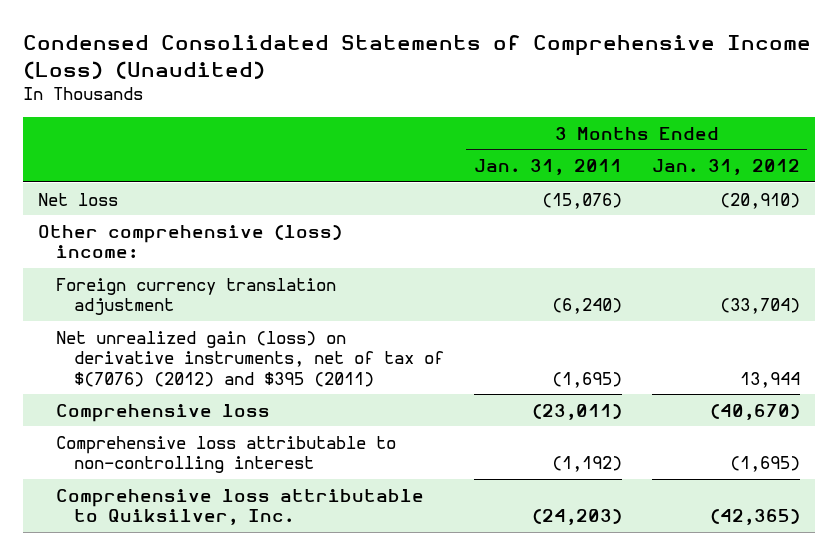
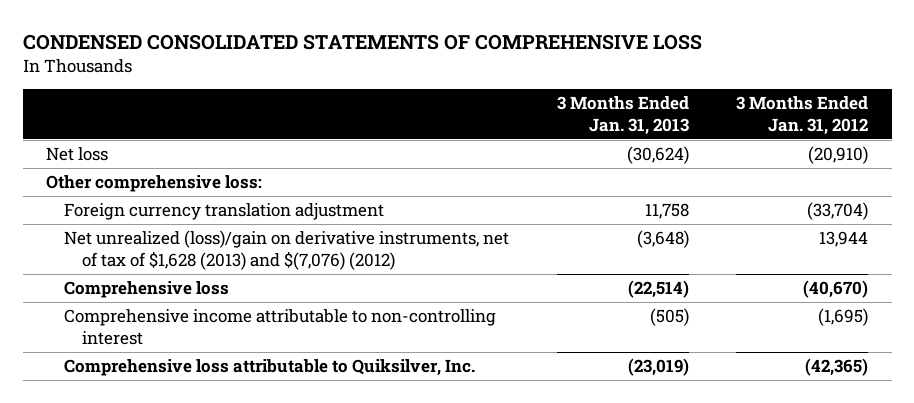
- Condensed Consolidated Statements of Comprehensive Income (Loss) (Unaudited)
+ CONDENSED CONSOLIDATED STATEMENTS OF COMPREHENSIVE LOSS
- | 3 Months Ended Jan. 31, 2011 | 3 Months Ended Jan. 31, 2012
+ | 3 Months Ended Jan. 31, 2013 | 3 Months Ended Jan. 31, 2012
- Other comprehensive (loss) income:
+ Other comprehensive loss:
- Net unrealized gain (loss) on derivative instruments, net of tax of $(7076) (2012) and $395 (2011) | (1,695) | 13,944
+ Net unrealized (loss)/gain on derivative instruments, net of tax of $1,628 (2013) and $(7,076) (2012) | (3,648) | 13,944
- Comprehensive loss attributable to non-controlling interest | (1,192) | (1,695)
+ Comprehensive income attributable to non-controlling interest | (505) | (1,695)

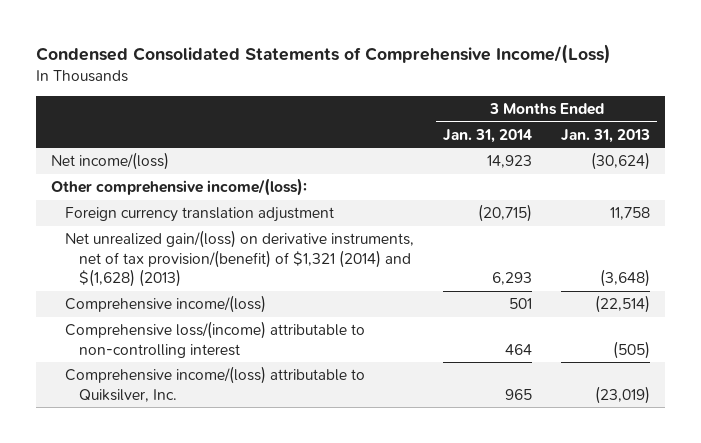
- CONDENSED CONSOLIDATED STATEMENTS OF COMPREHENSIVE LOSS
+ Condensed Consolidated Statements of Comprehensive Income/(Loss)
- | 3 Months Ended Jan. 31, 2013 | 3 Months Ended Jan. 31, 2012
+ | 3 Months Ended Jan. 31, 2014 | 3 Months Ended Jan. 31, 2013
- Net loss | (30,624) | (20,910)
- Other comprehensive loss:
+ Net income/(loss) | 14,923 | (30,624)
+ Other comprehensive income/(loss):
- Net unrealized (loss)/gain on derivative instruments, net of tax of $1,628 (2013) and $(7,076) (2012) | (3,648) | 13,944
- Comprehensive loss | (22,514) | (40,670)
- Comprehensive income attributable to non-controlling interest | (505) | (1,695)
- Comprehensive loss attributable to Quiksilver, Inc. | (23,019) | (42,365)
+ Net unrealized gain/(loss) on derivative instruments, net of tax provision/(benefit) of $1,321 (2014) and $(1,628) (2013) | 6,293 | (3,648)
+ Comprehensive income/(loss) | 501 | (22,514)
+ Comprehensive loss/(income) attributable to non-controlling interest | 464 | (505)
+ Comprehensive income/(loss) attributable to Quiksilver, Inc. | 965 | (23,019)

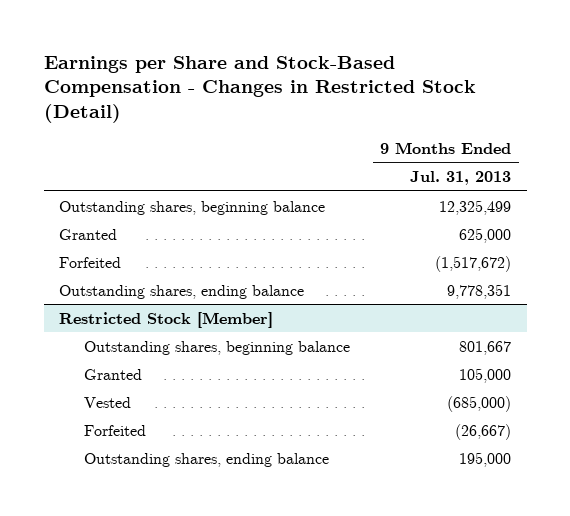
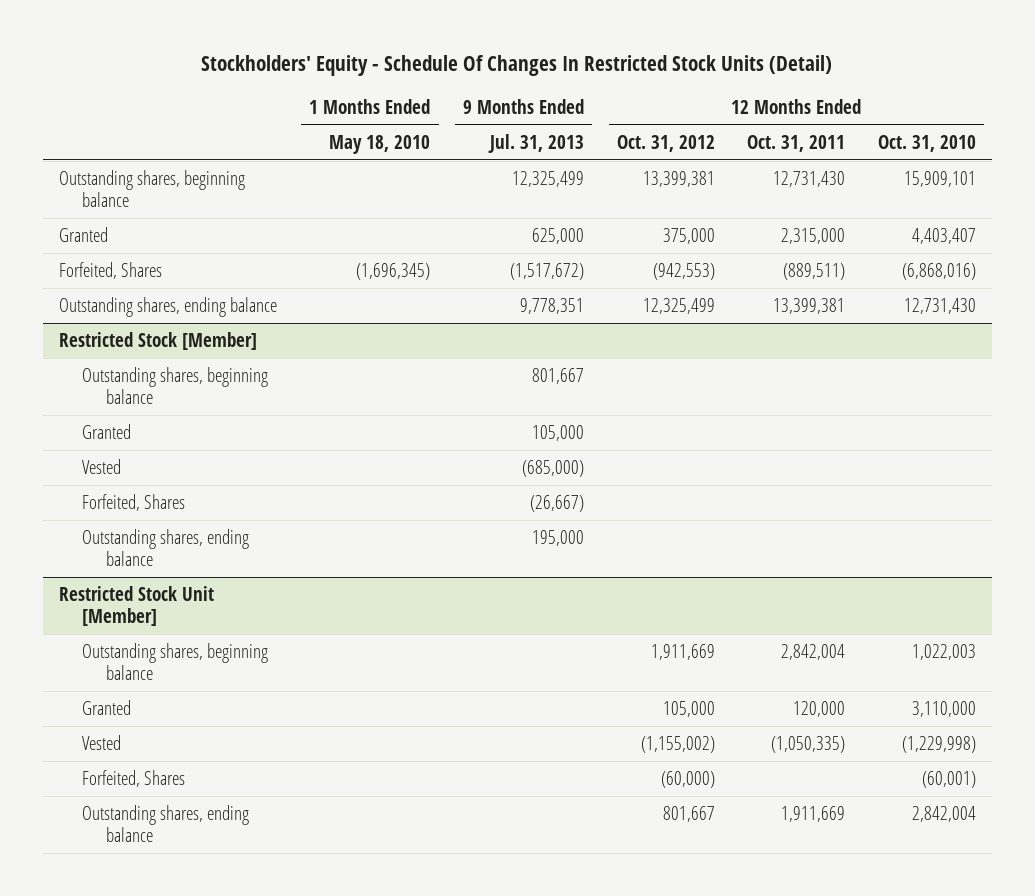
- Earnings per Share and Stock-Based Compensation - Changes in Restricted Stock (Detail)
+ Stockholders' Equity - Schedule Of Changes In Restricted Stock Units (Detail)
- | 9 Months Ended Jul. 31, 2013
+ | 1 Months Ended May 18, 2010 | 9 Months Ended Jul. 31, 2013 | 12 Months Ended Oct. 31, 2012 | 12 Months Ended Oct. 31, 2011 | 12 Months Ended Oct. 31, 2010
- Forfeited | (1,517,672)
+ Forfeited, Shares | (1,696,345) | (1,517,672) | (942,553) | (889,511) | (6,868,016)
@ Restricted Stock [Member]
- Forfeited | (26,667)
+ Forfeited, Shares | | (26,667) | | |
+ Restricted Stock Unit [Member]
+ Outstanding shares, beginning balance | | | 1,911,669 | 2,842,004 | 1,022,003
+ Granted | | | 105,000 | 120,000 | 3,110,000
+ Vested | | | (1,155,002) | (1,050,335) | (1,229,998)
+ Forfeited, Shares | | | (60,000) | | (60,001)
+ Outstanding shares, ending balance | | | 801,667 | 1,911,669 | 2,842,004

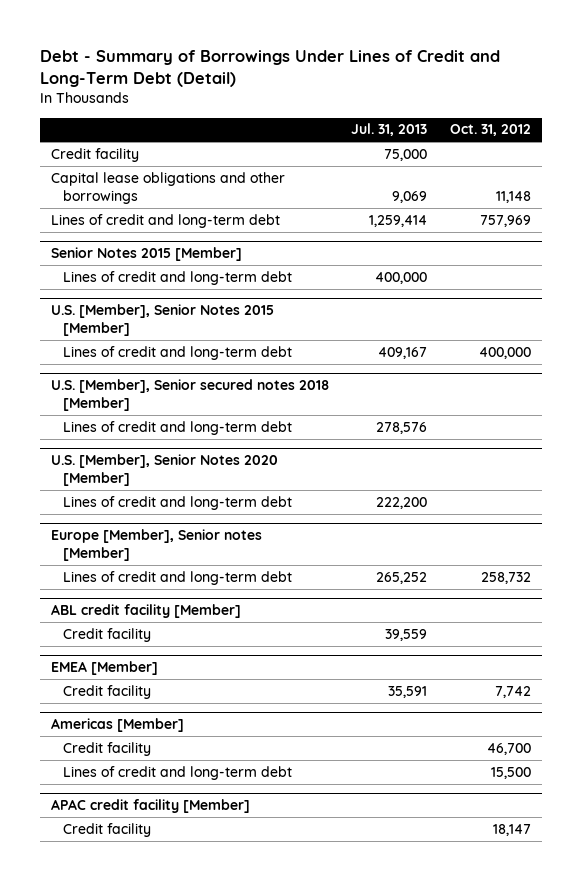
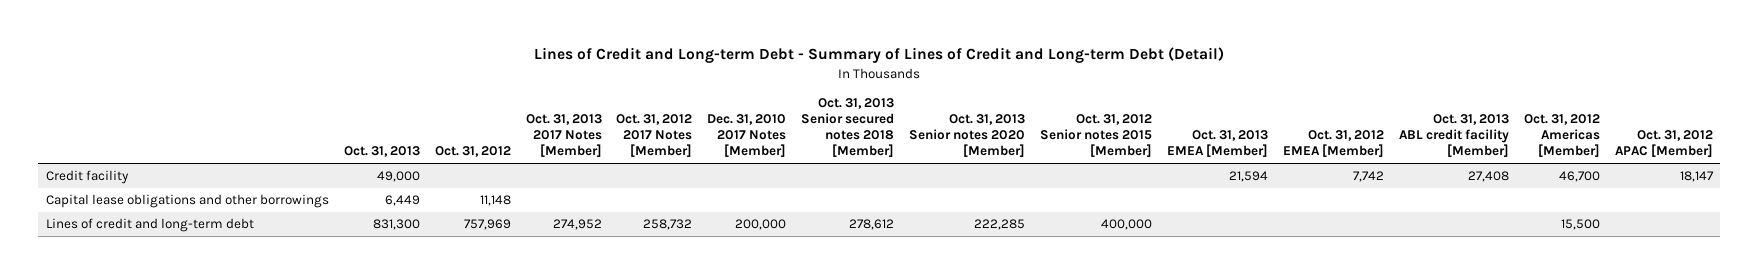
- Debt - Summary of Borrowings Under Lines of Credit and Long-Term Debt (Detail)
+ Lines of Credit and Long-term Debt - Summary of Lines of Credit and Long-term Debt (Detail)
- | Jul. 31, 2013 | Oct. 31, 2012
+ | Oct. 31, 2013 | Oct. 31, 2012 | Oct. 31, 2013 2017 Notes [Member] | Oct. 31, 2012 2017 Notes [Member] | Dec. 31, 2010 2017 Notes [Member] | Oct. 31, 2013 Senior secured notes 2018 [Member] | Oct. 31, 2013 Senior notes 2020 [Member] | Oct. 31, 2012 Senior notes 2015 [Member] | Oct. 31, 2013 EMEA [Member] | Oct. 31, 2012 EMEA [Member] | Oct. 31, 2013 ABL credit facility [Member] | Oct. 31, 2012 Americas [Member] | Oct. 31, 2012 APAC [Member]
- Senior Notes 2015 [Member]
- Lines of credit and long-term debt | 400,000 |
- U.S. [Member], Senior Notes 2015 [Member]
- Lines of credit and long-term debt | 409,167 | 400,000
- U.S. [Member], Senior secured notes 2018 [Member]
- Lines of credit and long-term debt | 278,576 |
- U.S. [Member], Senior Notes 2020 [Member]
- Lines of credit and long-term debt | 222,200 |
- Europe [Member], Senior notes [Member]
- Lines of credit and long-term debt | 265,252 | 258,732
- ABL credit facility [Member]
- Credit facility | 39,559 |
- EMEA [Member]
- Credit facility | 35,591 | 7,742
- Americas [Member]
- Credit facility | | 46,700
- Lines of credit and long-term debt | | 15,500
- APAC credit facility [Member]
- Credit facility | | 18,147

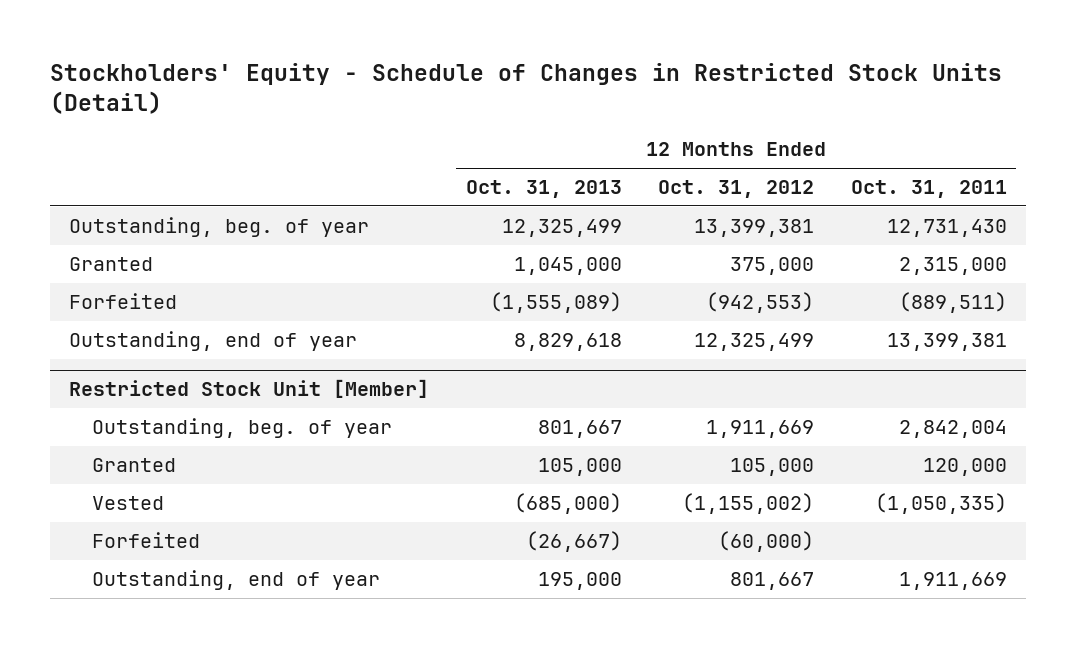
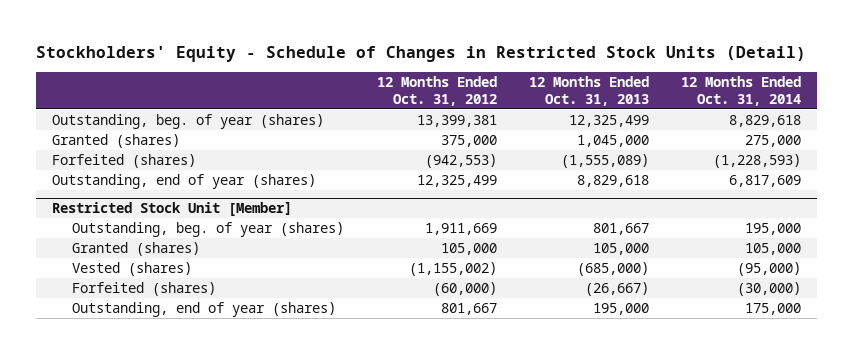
- | 12 Months Ended Oct. 31, 2013 | 12 Months Ended Oct. 31, 2012 | 12 Months Ended Oct. 31, 2011
+ | 12 Months Ended Oct. 31, 2012 | 12 Months Ended Oct. 31, 2013 | 12 Months Ended Oct. 31, 2014
- Outstanding, beg. of year | 12,325,499 | 13,399,381 | 12,731,430
- Granted | 1,045,000 | 375,000 | 2,315,000
- Forfeited | (1,555,089) | (942,553) | (889,511)
- Outstanding, end of year | 8,829,618 | 12,325,499 | 13,399,381
+ Outstanding, beg. of year (shares) | 13,399,381 | 12,325,499 | 8,829,618
+ Granted (shares) | 375,000 | 1,045,000 | 275,000
+ Forfeited (shares) | (942,553) | (1,555,089) | (1,228,593)
+ Outstanding, end of year (shares) | 12,325,499 | 8,829,618 | 6,817,609
@ Restricted Stock Unit [Member]
- Outstanding, beg. of year | 801,667 | 1,911,669 | 2,842,004
- Granted | 105,000 | 105,000 | 120,000
- Vested | (685,000) | (1,155,002) | (1,050,335)
- Forfeited | (26,667) | (60,000) |
- Outstanding, end of year | 195,000 | 801,667 | 1,911,669
+ Outstanding, beg. of year (shares) | 1,911,669 | 801,667 | 195,000
+ Granted (shares) | 105,000 | 105,000 | 105,000
+ Vested (shares) | (1,155,002) | (685,000) | (95,000)
+ Forfeited (shares) | (60,000) | (26,667) | (30,000)
+ Outstanding, end of year (shares) | 801,667 | 195,000 | 175,000

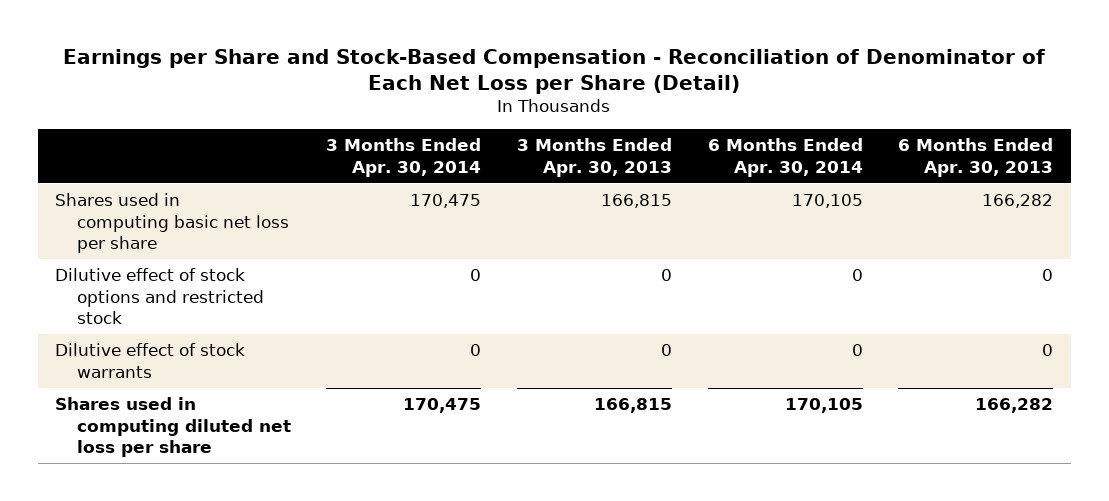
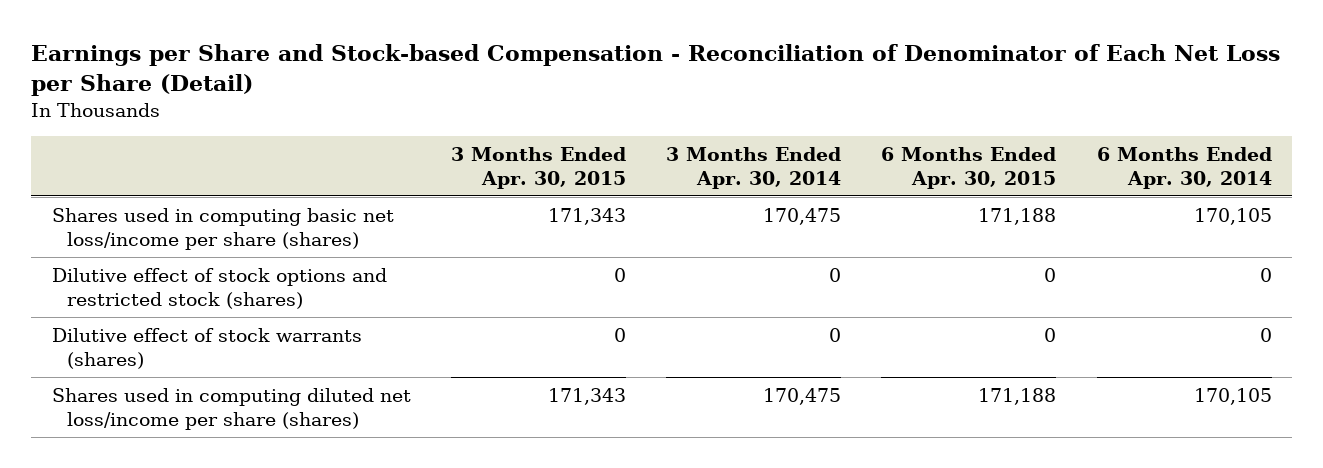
- Earnings per Share and Stock-Based Compensation - Reconciliation of Denominator of Each Net Loss per Share (Detail)
+ Earnings per Share and Stock-based Compensation - Reconciliation of Denominator of Each Net Loss per Share (Detail)
- | 3 Months Ended Apr. 30, 2014 | 3 Months Ended Apr. 30, 2013 | 6 Months Ended Apr. 30, 2014 | 6 Months Ended Apr. 30, 2013
+ | 3 Months Ended Apr. 30, 2015 | 3 Months Ended Apr. 30, 2014 | 6 Months Ended Apr. 30, 2015 | 6 Months Ended Apr. 30, 2014
- Shares used in computing basic net loss per share | 170,475 | 166,815 | 170,105 | 166,282
- Dilutive effect of stock options and restricted stock | 0 | 0 | 0 | 0
- Dilutive effect of stock warrants | 0 | 0 | 0 | 0
- Shares used in computing diluted net loss per share | 170,475 | 166,815 | 170,105 | 166,282
+ Shares used in computing basic net loss/income per share (shares) | 171,343 | 170,475 | 171,188 | 170,105
+ Dilutive effect of stock options and restricted stock (shares) | 0 | 0 | 0 | 0
+ Dilutive effect of stock warrants (shares) | 0 | 0 | 0 | 0
+ Shares used in computing diluted net loss/income per share (shares) | 171,343 | 170,475 | 171,188 | 170,105

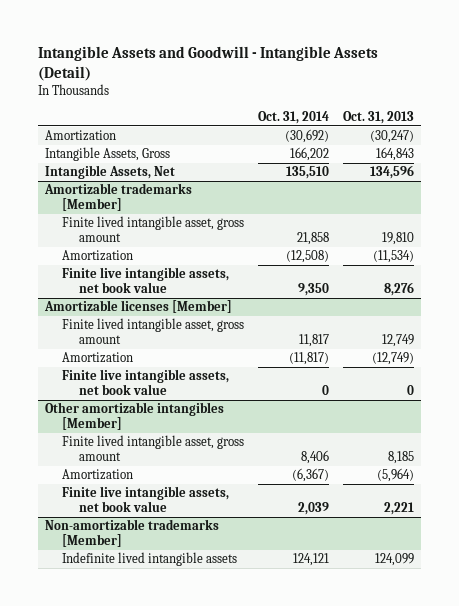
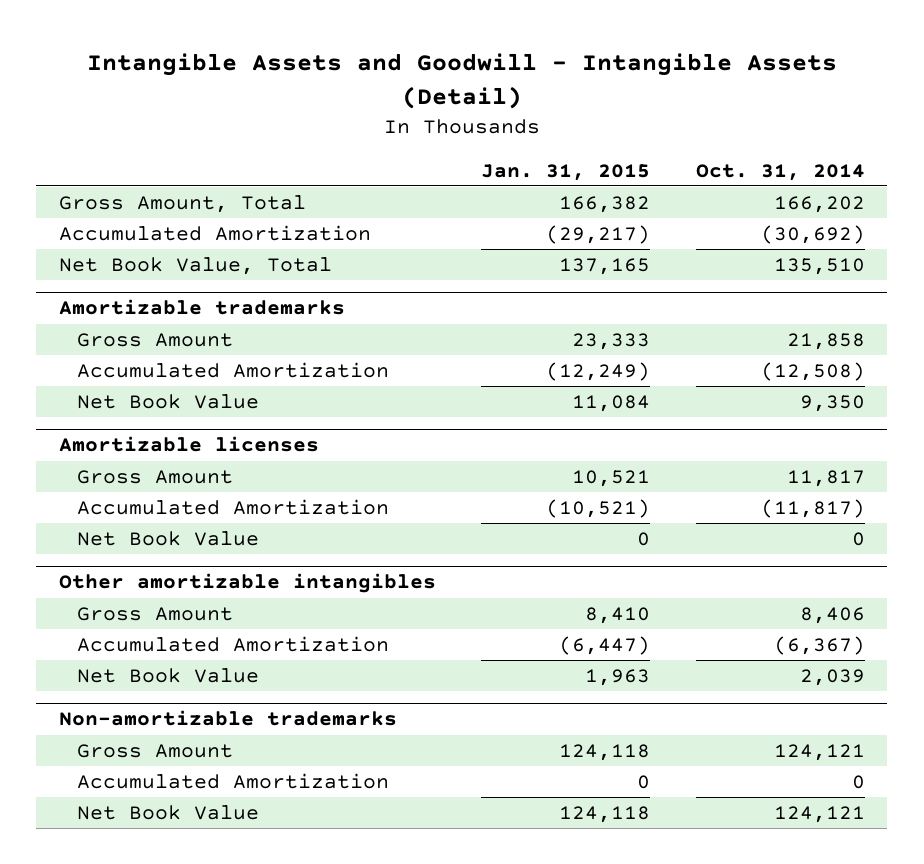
- | Oct. 31, 2014 | Oct. 31, 2013
+ | Jan. 31, 2015 | Oct. 31, 2014
- Amortization | (30,692) | (30,247)
- Intangible Assets, Gross | 166,202 | 164,843
- Intangible Assets, Net | 135,510 | 134,596
- Amortizable trademarks [Member]
- Finite lived intangible asset, gross amount | 21,858 | 19,810
- Amortization | (12,508) | (11,534)
- Finite live intangible assets, net book value | 9,350 | 8,276
- Amortizable licenses [Member]
- Finite lived intangible asset, gross amount | 11,817 | 12,749
- Amortization | (11,817) | (12,749)
- Finite live intangible assets, net book value | 0 | 0
- Other amortizable intangibles [Member]
- Finite lived intangible asset, gross amount | 8,406 | 8,185
- Amortization | (6,367) | (5,964)
- Finite live intangible assets, net book value | 2,039 | 2,221
- Non-amortizable trademarks [Member]
- Indefinite lived intangible assets | 124,121 | 124,099
+ Gross Amount, Total | 166,382 | 166,202
+ Accumulated Amortization | (29,217) | (30,692)
+ Net Book Value, Total | 137,165 | 135,510
+ Amortizable trademarks
+ Gross Amount | 23,333 | 21,858
+ Accumulated Amortization | (12,249) | (12,508)
+ Net Book Value | 11,084 | 9,350
+ Amortizable licenses
+ Gross Amount | 10,521 | 11,817
+ Accumulated Amortization | (10,521) | (11,817)
+ Net Book Value | 0 | 0
+ Other amortizable intangibles
+ Gross Amount | 8,410 | 8,406
+ Accumulated Amortization | (6,447) | (6,367)
+ Net Book Value | 1,963 | 2,039
+ Non-amortizable trademarks
+ Gross Amount | 124,118 | 124,121
+ Accumulated Amortization | 0 | 0
+ Net Book Value | 124,118 | 124,121

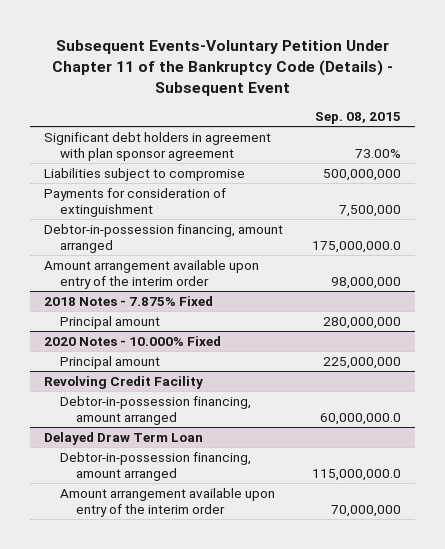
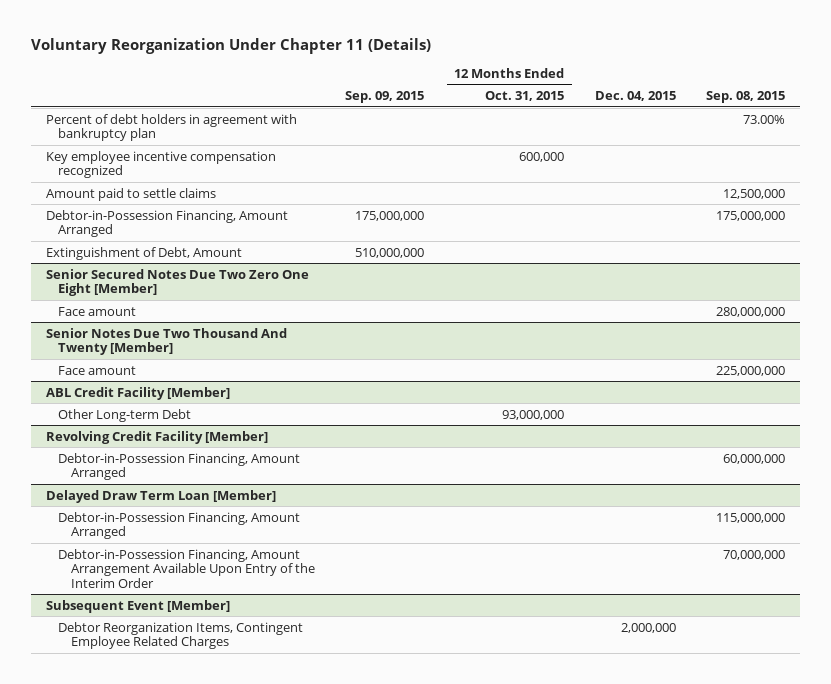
- Subsequent Events-Voluntary Petition Under Chapter 11 of the Bankruptcy Code (Details) - Subsequent Event
+ Voluntary Reorganization Under Chapter 11 (Details)
- | Sep. 08, 2015
+ | Sep. 09, 2015 | 12 Months Ended Oct. 31, 2015 | Dec. 04, 2015 | Sep. 08, 2015
- Significant debt holders in agreement with plan sponsor agreement | 73.00%
- Liabilities subject to compromise | 500,000,000
- Payments for consideration of extinguishment | 7,500,000
- Debtor-in-possession financing, amount arranged | 175,000,000.0
- Amount arrangement available upon entry of the interim order | 98,000,000
- 2018 Notes - 7.875% Fixed
- Principal amount | 280,000,000
- 2020 Notes - 10.000% Fixed
- Principal amount | 225,000,000
- Revolving Credit Facility
- Debtor-in-possession financing, amount arranged | 60,000,000.0
- Delayed Draw Term Loan
- Debtor-in-possession financing, amount arranged | 115,000,000.0
- Amount arrangement available upon entry of the interim order | 70,000,000
+ Percent of debt holders in agreement with bankruptcy plan | | | | 73.00%
+ Key employee incentive compensation recognized | | 600,000 | |
+ Amount paid to settle claims | | | | 12,500,000
+ Debtor-in-Possession Financing, Amount Arranged | 175,000,000 | | | 175,000,000
+ Extinguishment of Debt, Amount | 510,000,000 | | |
+ Senior Secured Notes Due Two Zero One Eight [Member]
+ Face amount | | | | 280,000,000
+ Senior Notes Due Two Thousand And Twenty [Member]
+ Face amount | | | | 225,000,000
+ ABL Credit Facility [Member]
+ Other Long-term Debt | | 93,000,000 | |
+ Revolving Credit Facility [Member]
+ Debtor-in-Possession Financing, Amount Arranged | | | | 60,000,000
+ Delayed Draw Term Loan [Member]
+ Debtor-in-Possession Financing, Amount Arranged | | | | 115,000,000
+ Debtor-in-Possession Financing, Amount Arrangement Available Upon Entry of the Interim Order | | | | 70,000,000
+ Subsequent Event [Member]
+ Debtor Reorganization Items, Contingent Employee Related Charges | | | 2,000,000 |

